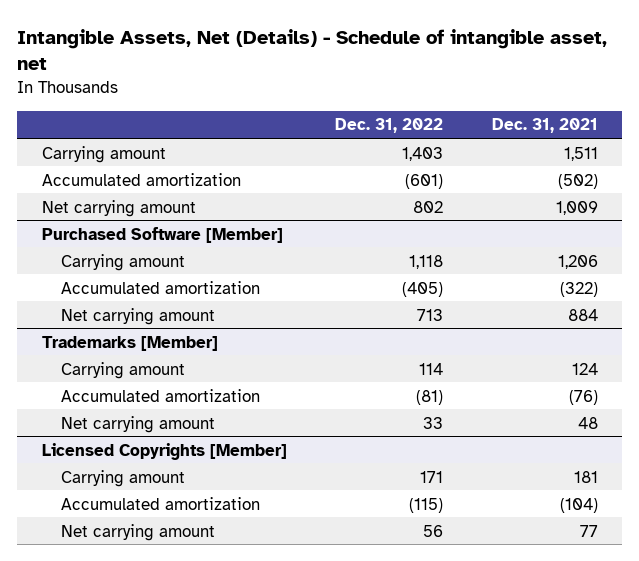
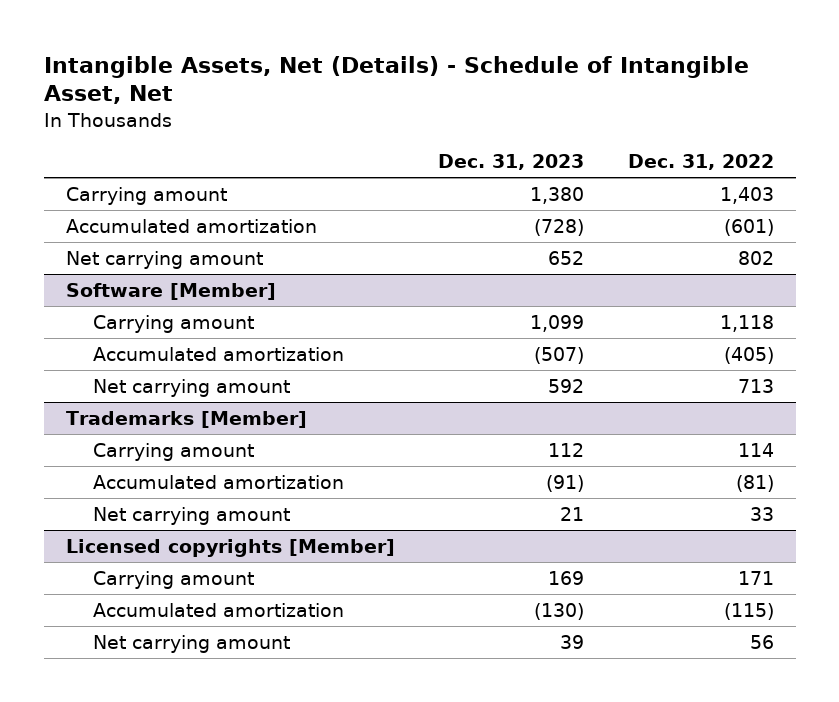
- Intangible Assets, Net (Details) - Schedule of intangible asset, net
+ Intangible Assets, Net (Details) - Schedule of Intangible Asset, Net
- | Dec. 31, 2022 | Dec. 31, 2021
+ | Dec. 31, 2023 | Dec. 31, 2022
- Purchased Software [Member]
+ Software [Member]
- Licensed Copyrights [Member]
+ Licensed copyrights [Member]

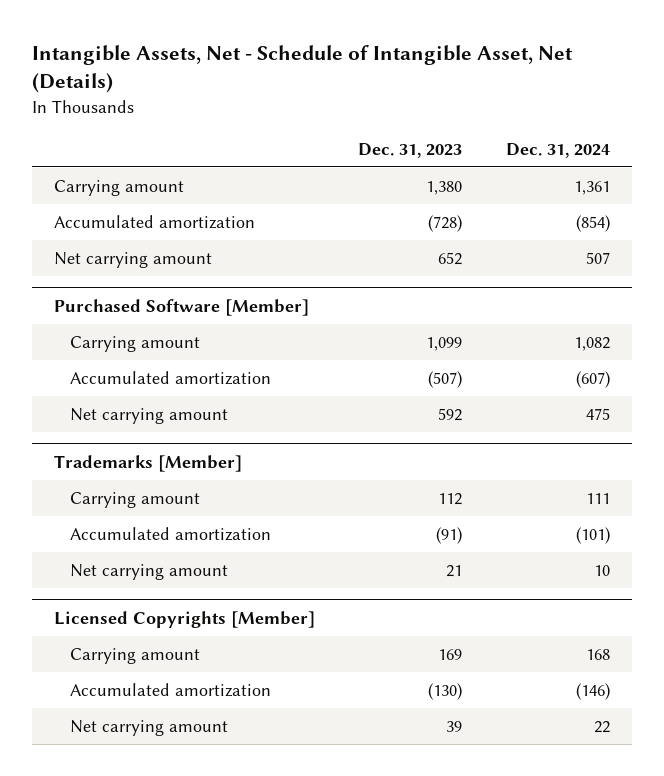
- Intangible Assets, Net (Details) - Schedule of Intangible Asset, Net
+ Intangible Assets, Net - Schedule of Intangible Asset, Net (Details)
- | Dec. 31, 2023 | Dec. 31, 2022
+ | Dec. 31, 2023 | Dec. 31, 2024
- Software [Member]
+ Purchased Software [Member]
- Licensed copyrights [Member]
+ Licensed Copyrights [Member]

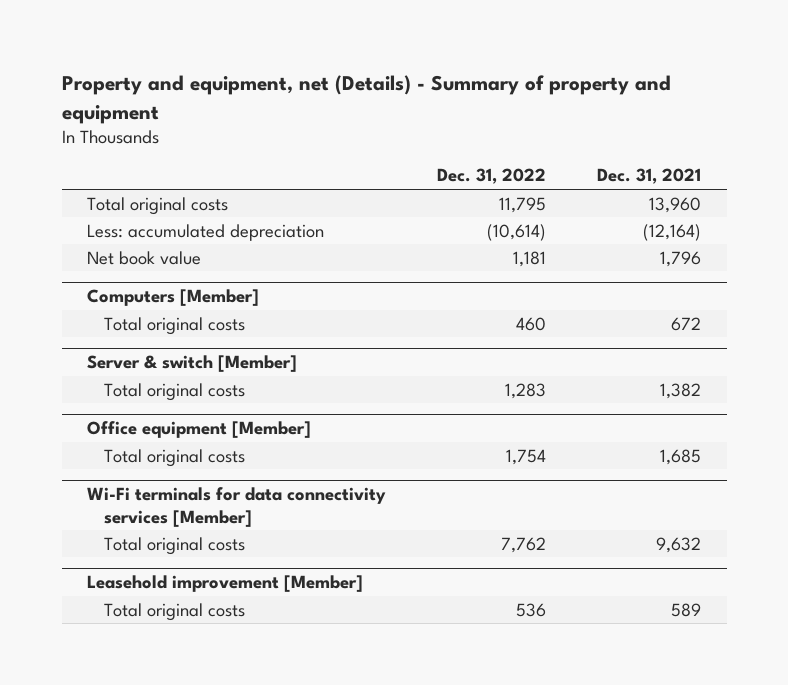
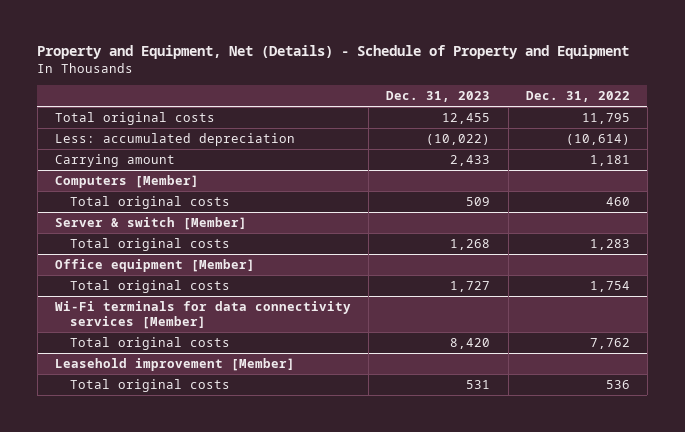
- Property and equipment, net (Details) - Summary of property and equipment
+ Property and Equipment, Net (Details) - Schedule of Property and Equipment
- | Dec. 31, 2022 | Dec. 31, 2021
+ | Dec. 31, 2023 | Dec. 31, 2022
- Net book value | 1,181 | 1,796
+ Carrying amount | 2,433 | 1,181

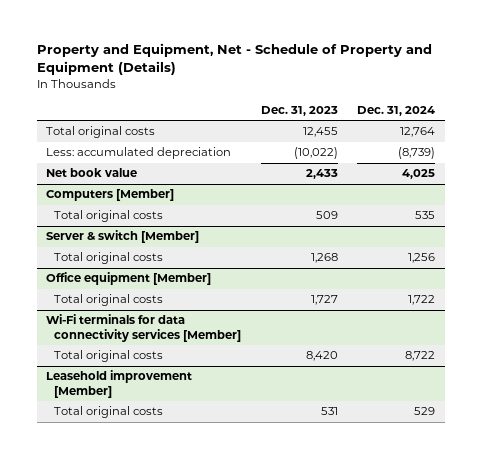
- Property and Equipment, Net (Details) - Schedule of Property and Equipment
+ Property and Equipment, Net - Schedule of Property and Equipment (Details)
- | Dec. 31, 2023 | Dec. 31, 2022
+ | Dec. 31, 2023 | Dec. 31, 2024
- Carrying amount | 2,433 | 1,181
+ Net book value | 2,433 | 4,025

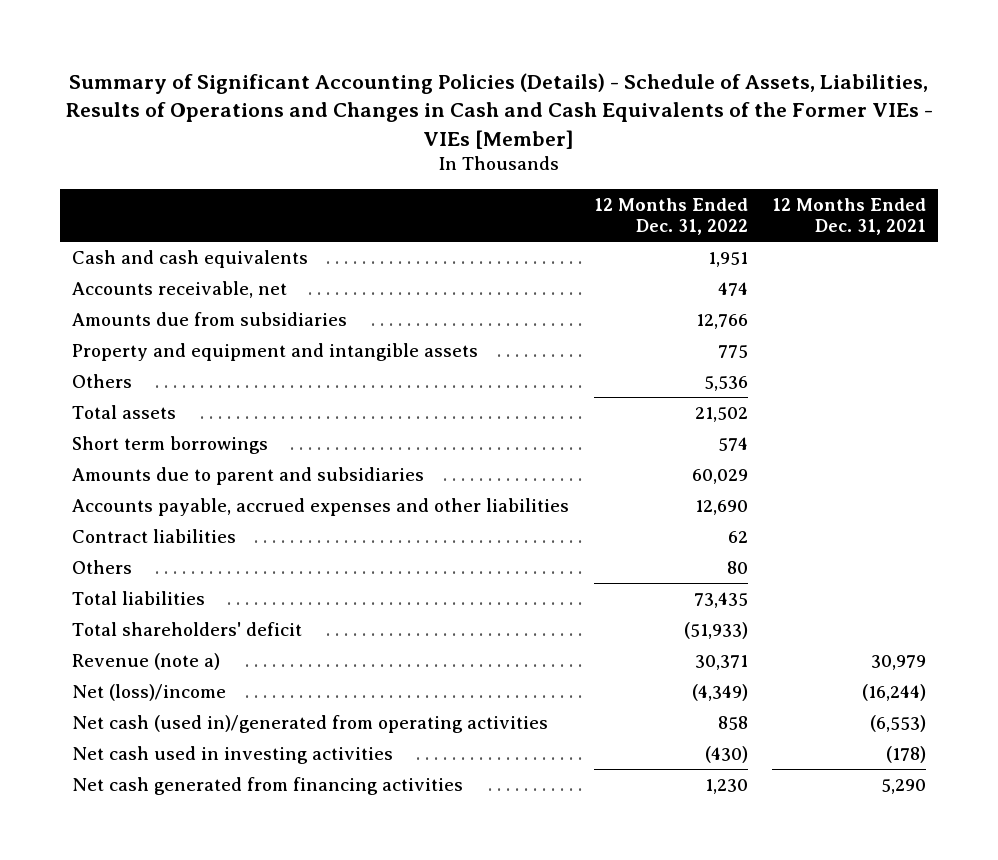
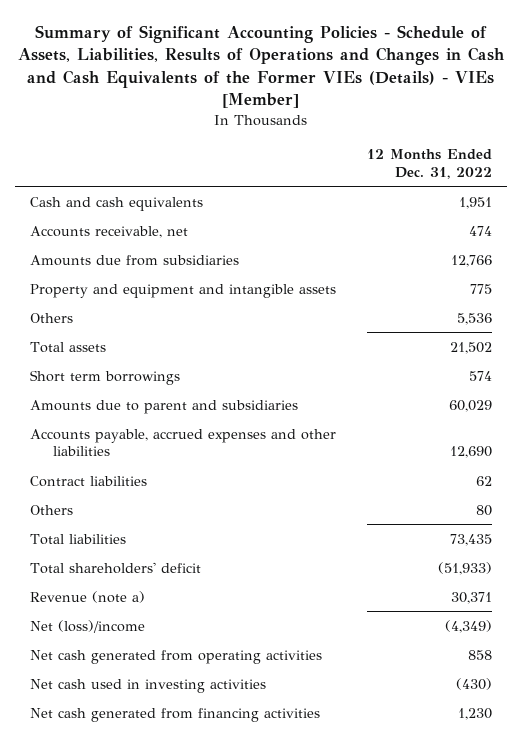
- Summary of Significant Accounting Policies (Details) - Schedule of Assets, Liabilities, Results of Operations and Changes in Cash and Cash Equivalents of the Former VIEs - VIEs [Member]
+ Summary of Significant Accounting Policies - Schedule of Assets, Liabilities, Results of Operations and Changes in Cash and Cash Equivalents of the Former VIEs (Details) - VIEs [Member]
- | 12 Months Ended Dec. 31, 2022 | 12 Months Ended Dec. 31, 2021
+ | 12 Months Ended Dec. 31, 2022
- Net cash (used in)/generated from operating activities | 858 | (6,553)
+ Net cash generated from operating activities | 858

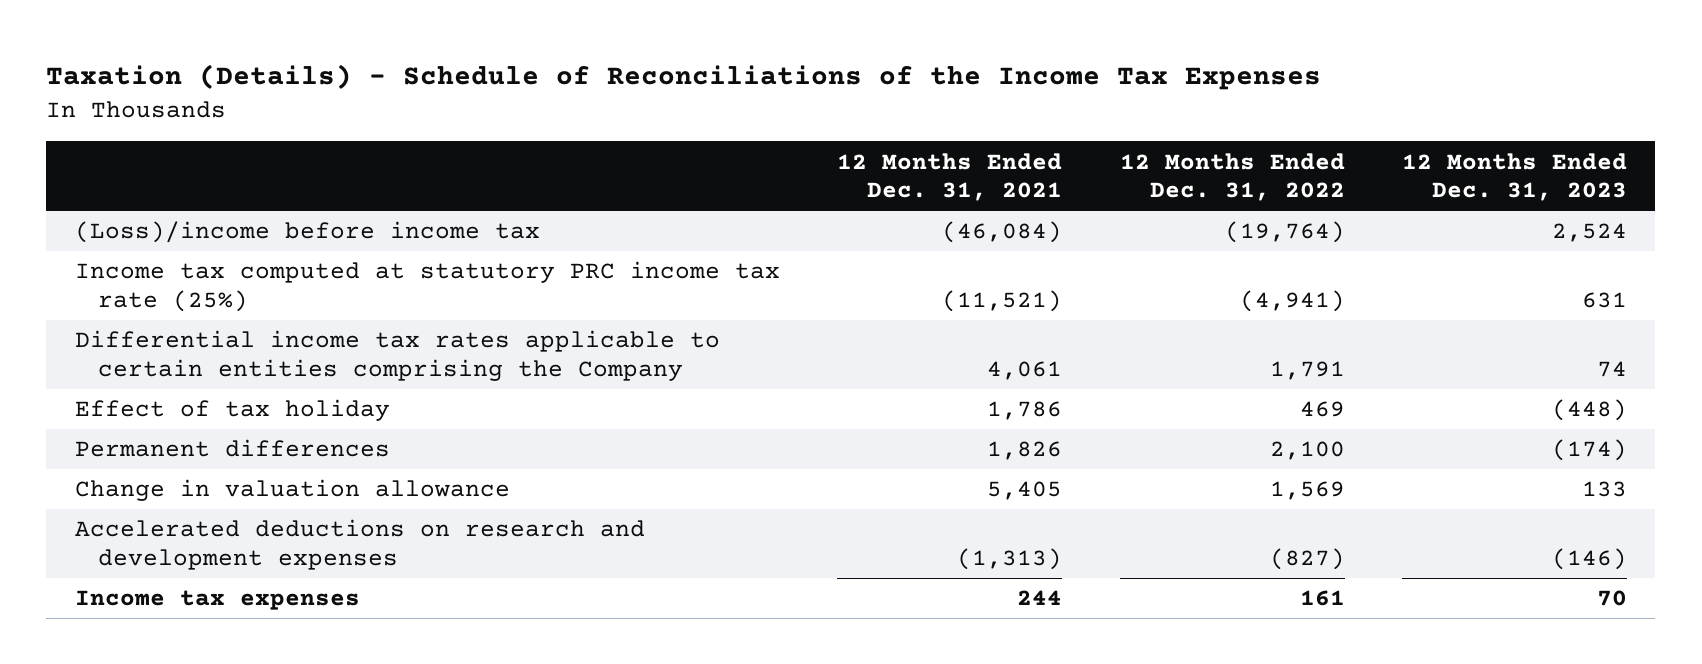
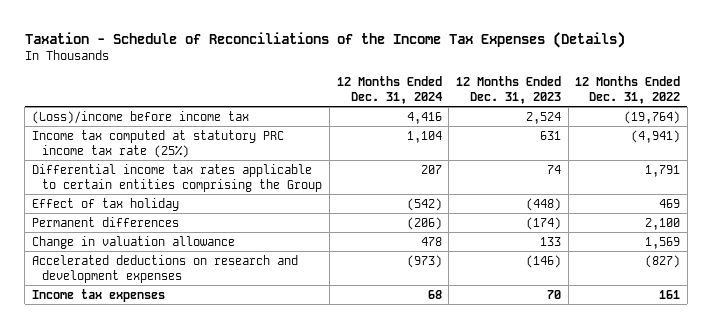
- Taxation (Details) - Schedule of Reconciliations of the Income Tax Expenses
+ Taxation - Schedule of Reconciliations of the Income Tax Expenses (Details)
- | 12 Months Ended Dec. 31, 2021 | 12 Months Ended Dec. 31, 2022 | 12 Months Ended Dec. 31, 2023
+ | 12 Months Ended Dec. 31, 2024 | 12 Months Ended Dec. 31, 2023 | 12 Months Ended Dec. 31, 2022
- Differential income tax rates applicable to certain entities comprising the Company | 4,061 | 1,791 | 74
+ Differential income tax rates applicable to certain entities comprising the Group | 207 | 74 | 1,791

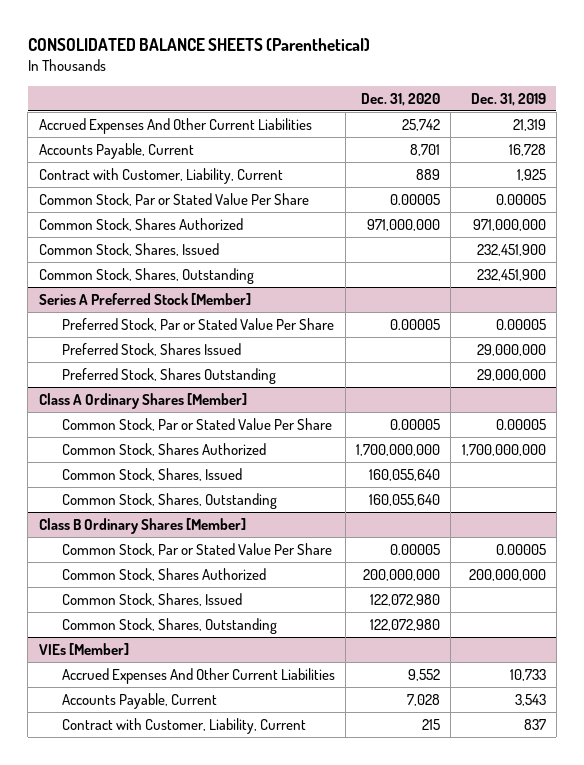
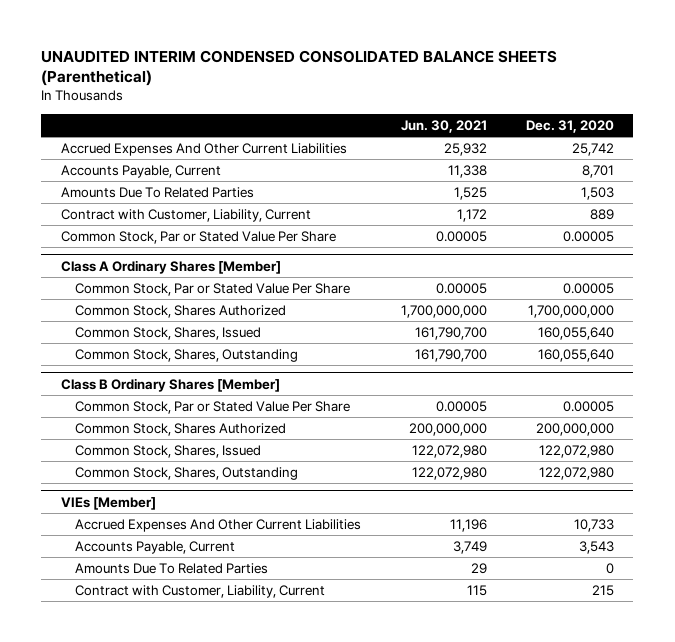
- CONSOLIDATED BALANCE SHEETS (Parenthetical)
+ UNAUDITED INTERIM CONDENSED CONSOLIDATED BALANCE SHEETS (Parenthetical)
- | Dec. 31, 2020 | Dec. 31, 2019
+ | Jun. 30, 2021 | Dec. 31, 2020
+ Amounts Due To Related Parties | 1,525 | 1,503
- Common Stock, Shares Authorized | 971,000,000 | 971,000,000
- Common Stock, Shares, Issued | | 232,451,900
- Common Stock, Shares, Outstanding | | 232,451,900
- Series A Preferred Stock [Member]
- Preferred Stock, Par or Stated Value Per Share | 0.00005 | 0.00005
- Preferred Stock, Shares Issued | | 29,000,000
- Preferred Stock, Shares Outstanding | | 29,000,000
@ VIEs [Member]
- Accrued Expenses And Other Current Liabilities | 9,552 | 10,733
- Accounts Payable, Current | 7,028 | 3,543
+ Accrued Expenses And Other Current Liabilities | 11,196 | 10,733
+ Accounts Payable, Current | 3,749 | 3,543
+ Amounts Due To Related Parties | 29 | 0

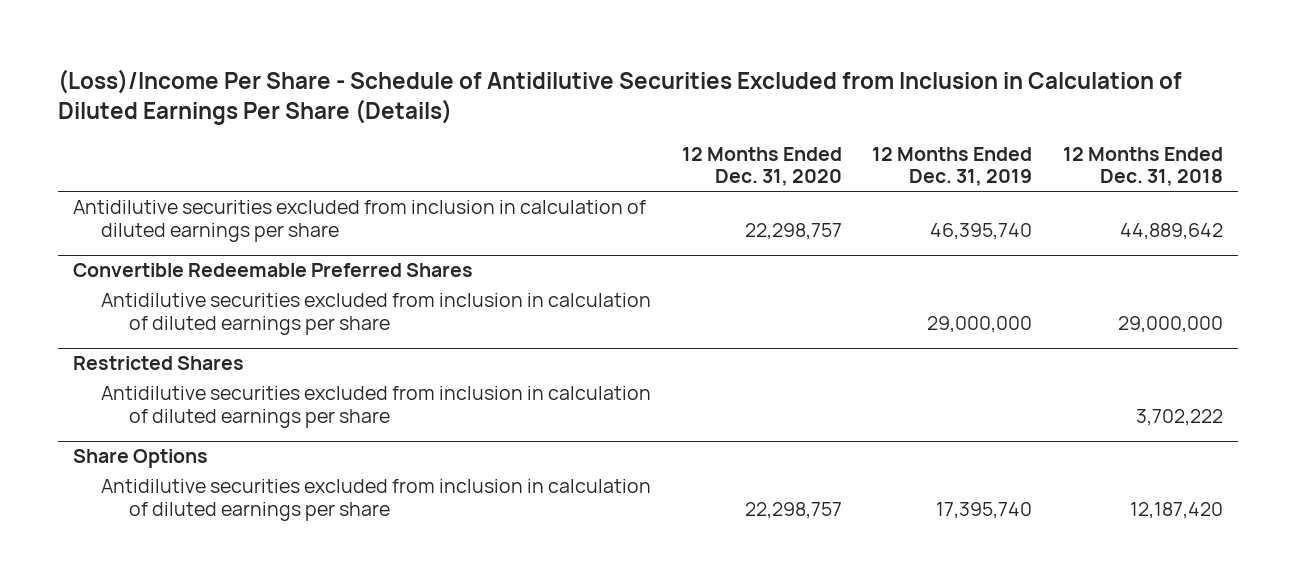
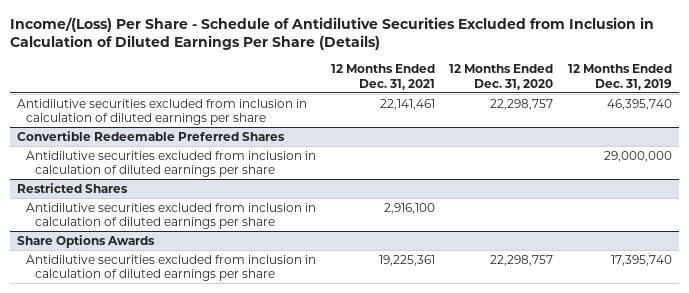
- (Loss)/Income Per Share - Schedule of Antidilutive Securities Excluded from Inclusion in Calculation of Diluted Earnings Per Share (Details)
+ Income/(Loss) Per Share - Schedule of Antidilutive Securities Excluded from Inclusion in Calculation of Diluted Earnings Per Share (Details)
- | 12 Months Ended Dec. 31, 2020 | 12 Months Ended Dec. 31, 2019 | 12 Months Ended Dec. 31, 2018
+ | 12 Months Ended Dec. 31, 2021 | 12 Months Ended Dec. 31, 2020 | 12 Months Ended Dec. 31, 2019
- Share Options
+ Share Options Awards

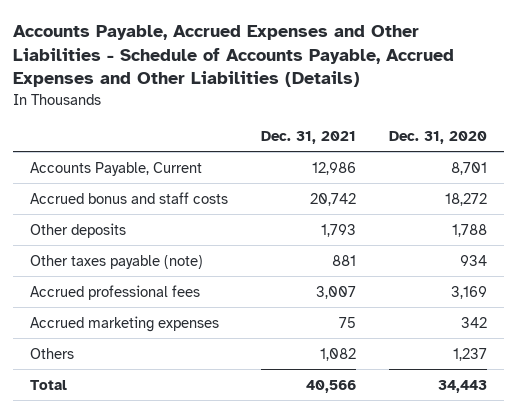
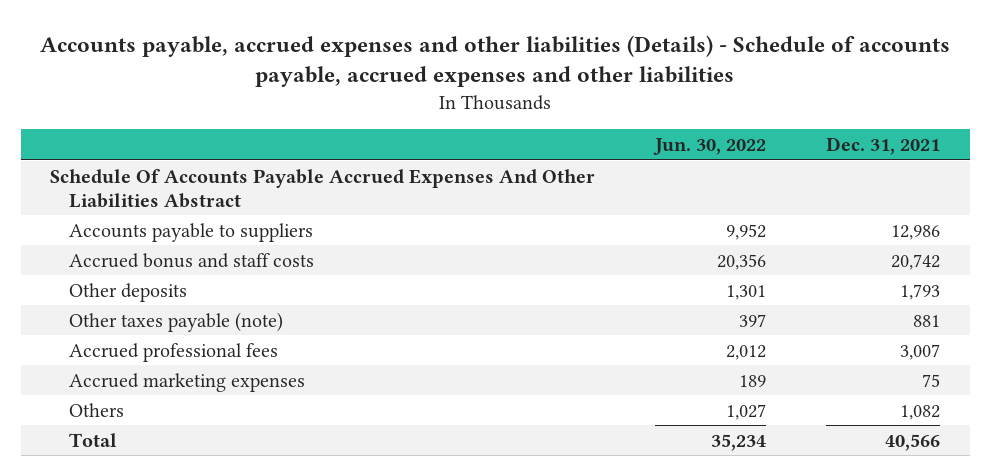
- Accounts Payable, Accrued Expenses and Other Liabilities - Schedule of Accounts Payable, Accrued Expenses and Other Liabilities (Details)
+ Accounts payable, accrued expenses and other liabilities (Details) - Schedule of accounts payable, accrued expenses and other liabilities
- | Dec. 31, 2021 | Dec. 31, 2020
+ | Jun. 30, 2022 | Dec. 31, 2021
- Accounts Payable, Current | 12,986 | 8,701
+ Schedule Of Accounts Payable Accrued Expenses And Other Liabilities Abstract
+ Accounts payable to suppliers | 9,952 | 12,986

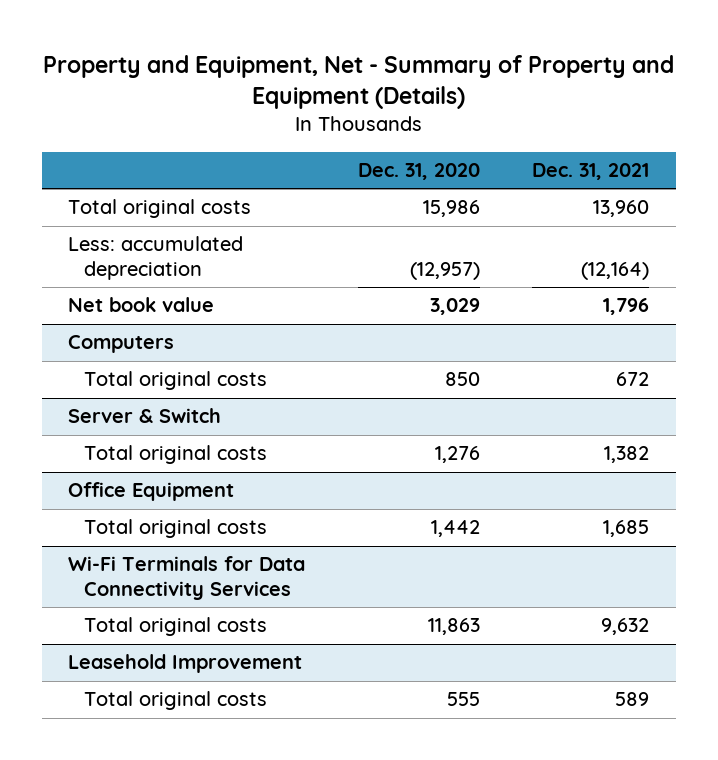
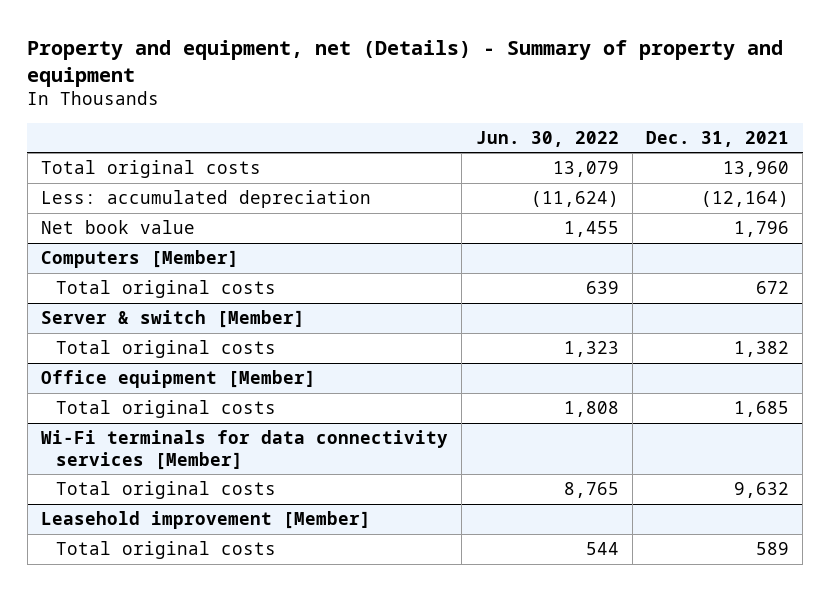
- Property and Equipment, Net - Summary of Property and Equipment (Details)
+ Property and equipment, net (Details) - Summary of property and equipment
- | Dec. 31, 2020 | Dec. 31, 2021
+ | Jun. 30, 2022 | Dec. 31, 2021
- Computers
+ Computers [Member]
- Server & Switch
+ Server & switch [Member]
- Office Equipment
+ Office equipment [Member]
- Wi-Fi Terminals for Data Connectivity Services
+ Wi-Fi terminals for data connectivity services [Member]
- Leasehold Improvement
+ Leasehold improvement [Member]

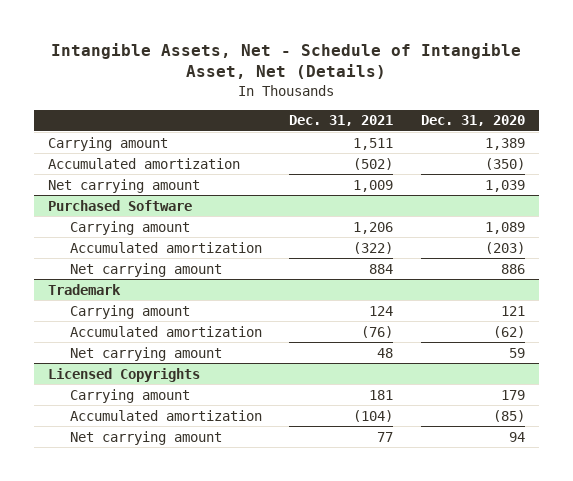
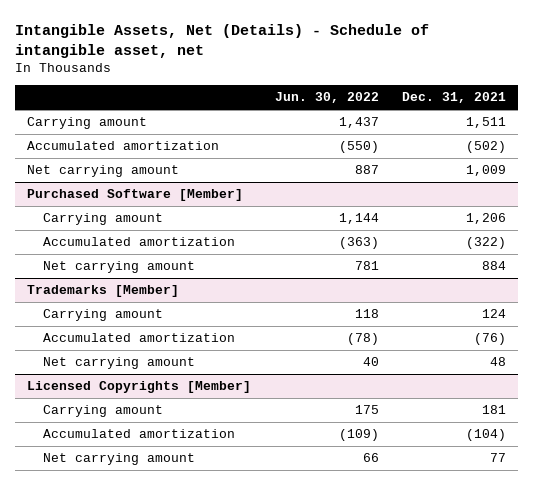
- Intangible Assets, Net - Schedule of Intangible Asset, Net (Details)
+ Intangible Assets, Net (Details) - Schedule of intangible asset, net
- | Dec. 31, 2021 | Dec. 31, 2020
+ | Jun. 30, 2022 | Dec. 31, 2021
- Purchased Software
+ Purchased Software [Member]
- Trademark
+ Trademarks [Member]
- Licensed Copyrights
+ Licensed Copyrights [Member]

